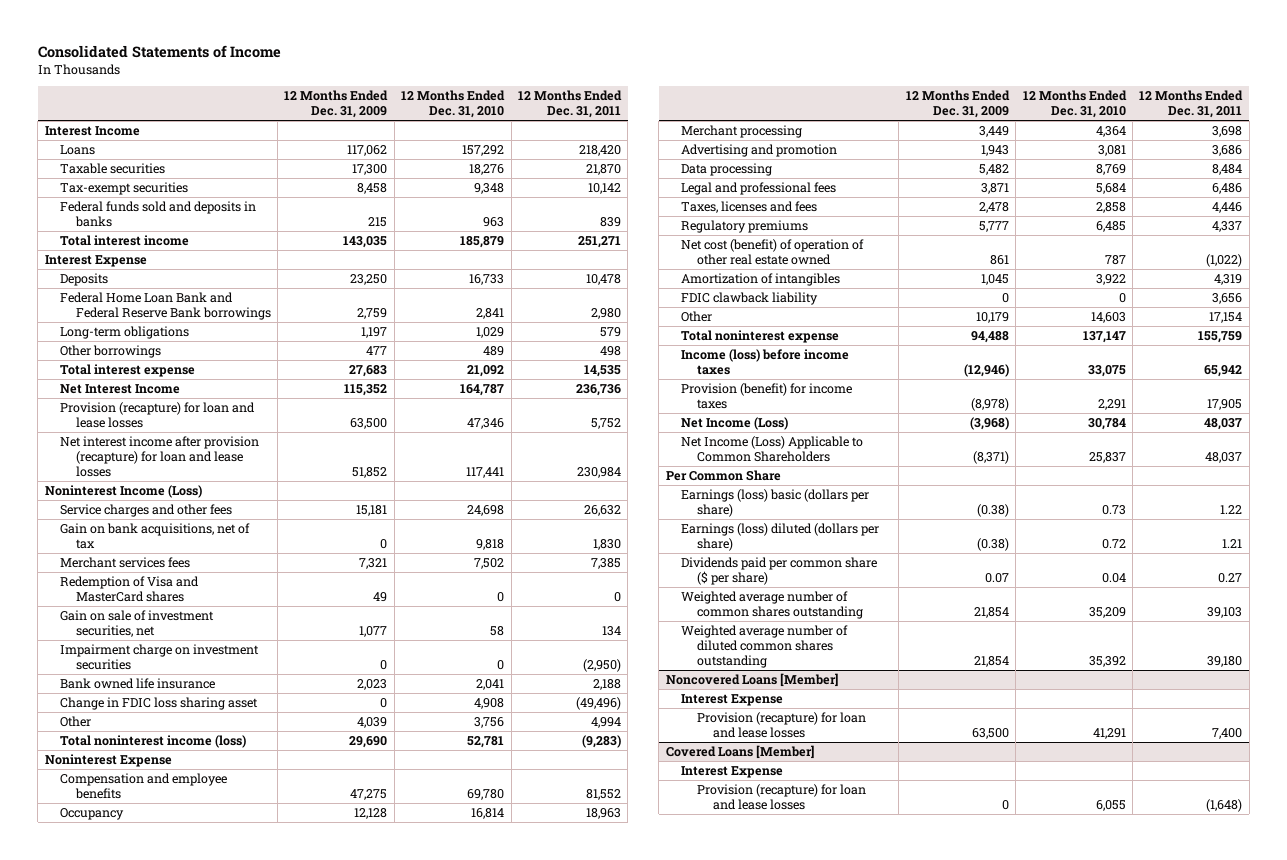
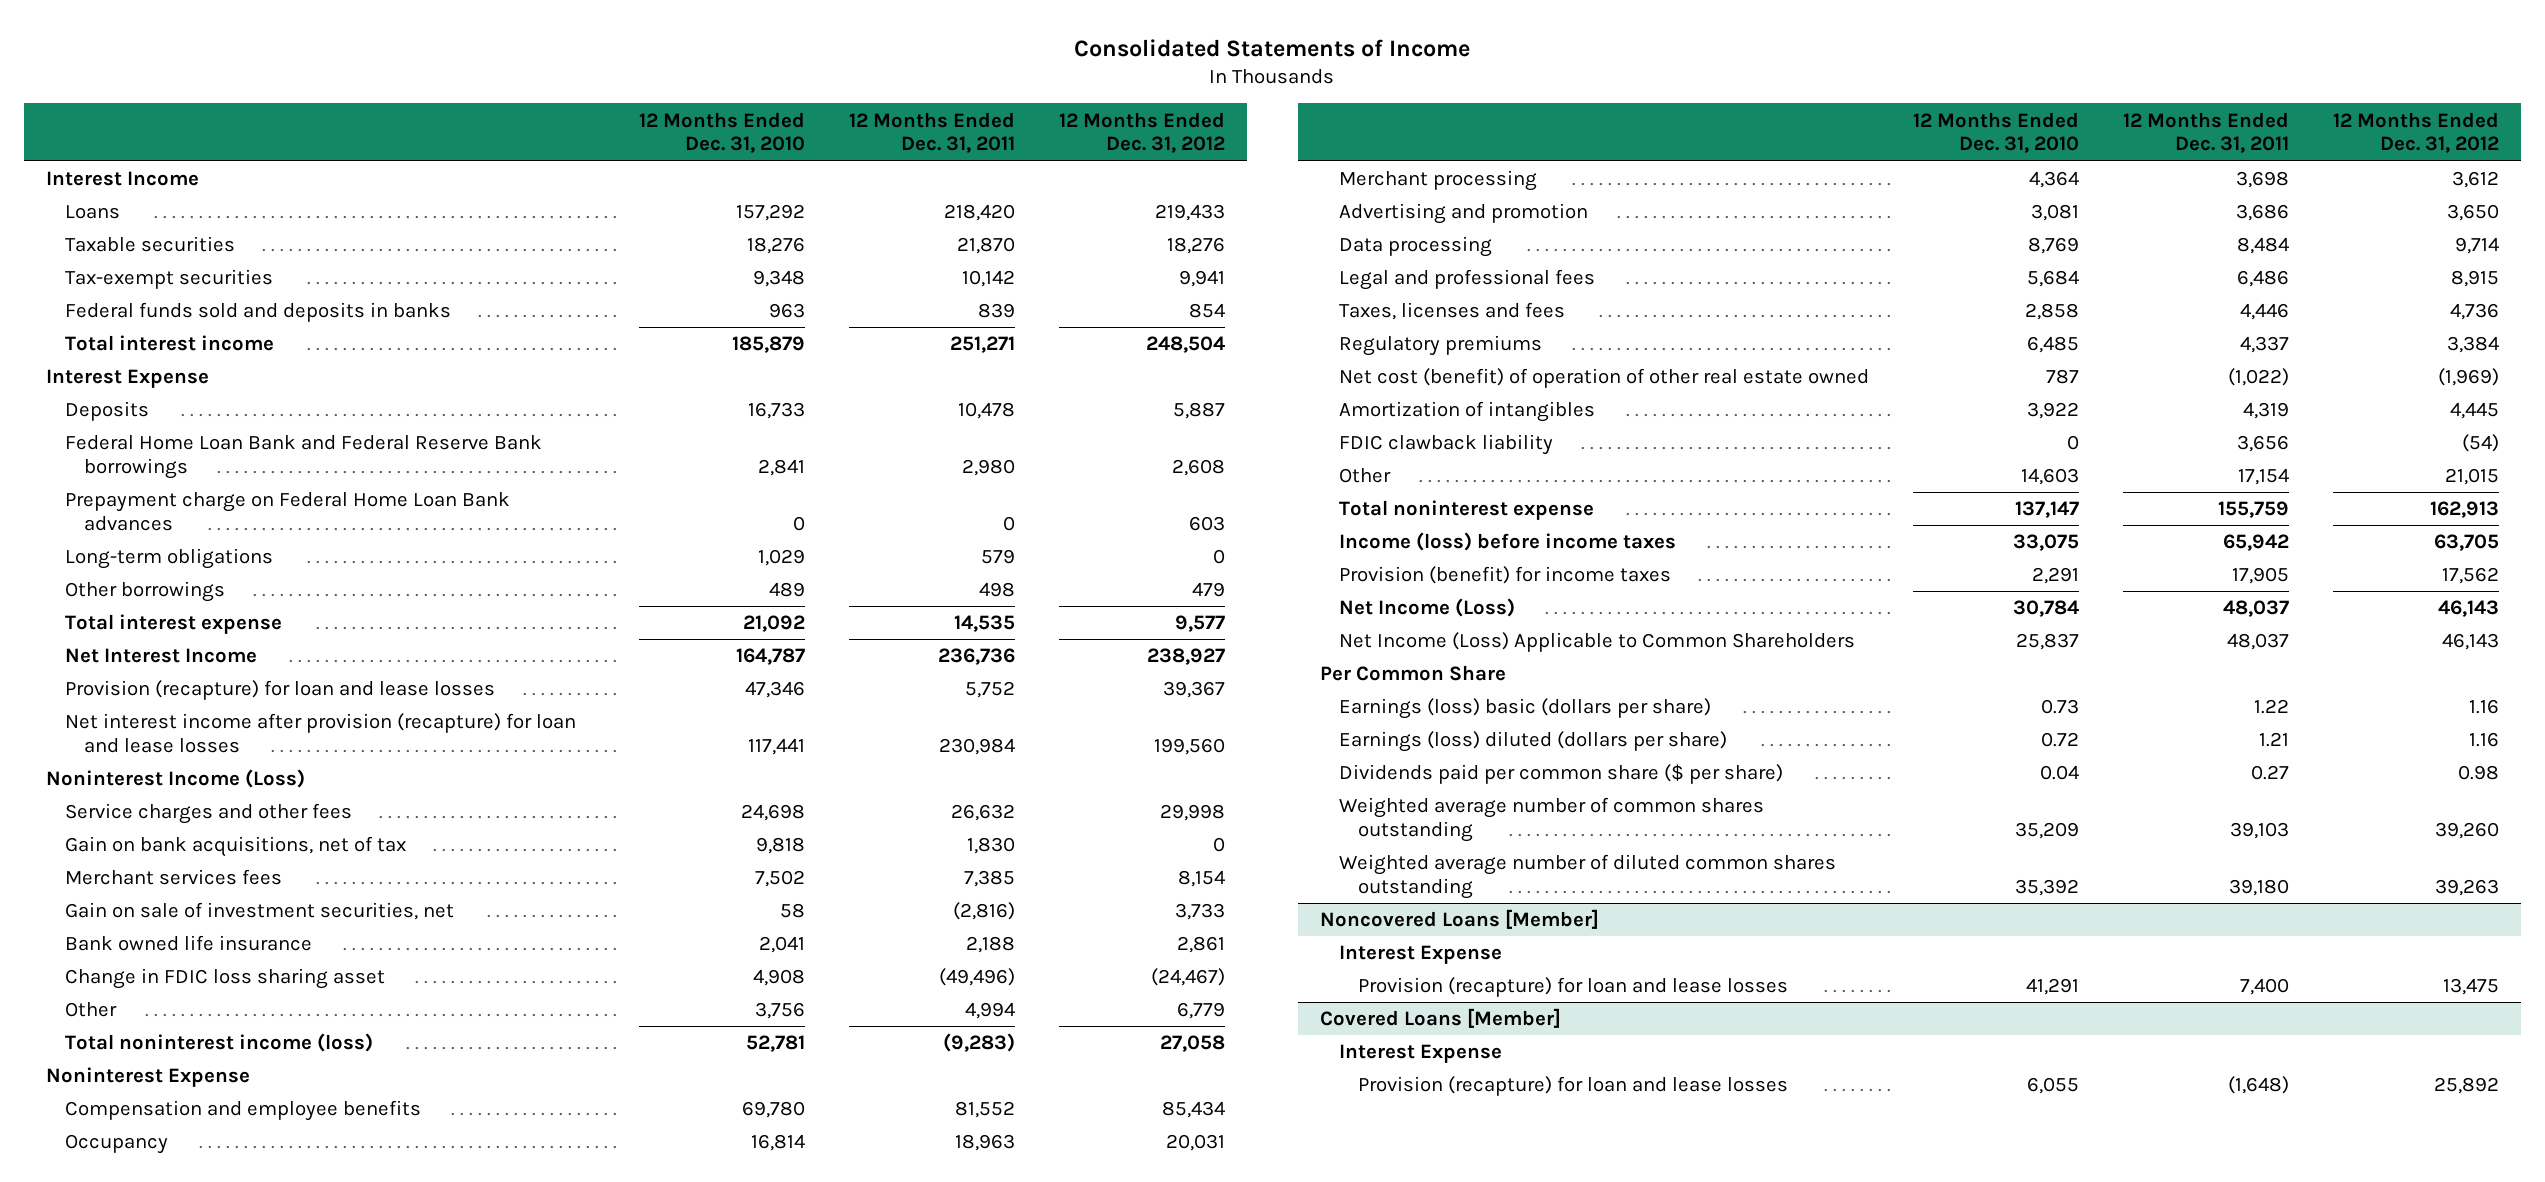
- | 12 Months Ended Dec. 31, 2009 | 12 Months Ended Dec. 31, 2010 | 12 Months Ended Dec. 31, 2011
+ | 12 Months Ended Dec. 31, 2010 | 12 Months Ended Dec. 31, 2011 | 12 Months Ended Dec. 31, 2012
+ Prepayment charge on Federal Home Loan Bank advances | 0 | 0 | 603
- Redemption of Visa and MasterCard shares | 49 | 0 | 0
- Gain on sale of investment securities, net | 1,077 | 58 | 134
- Impairment charge on investment securities | 0 | 0 | (2,950)
+ Gain on sale of investment securities, net | 58 | (2,816) | 3,733

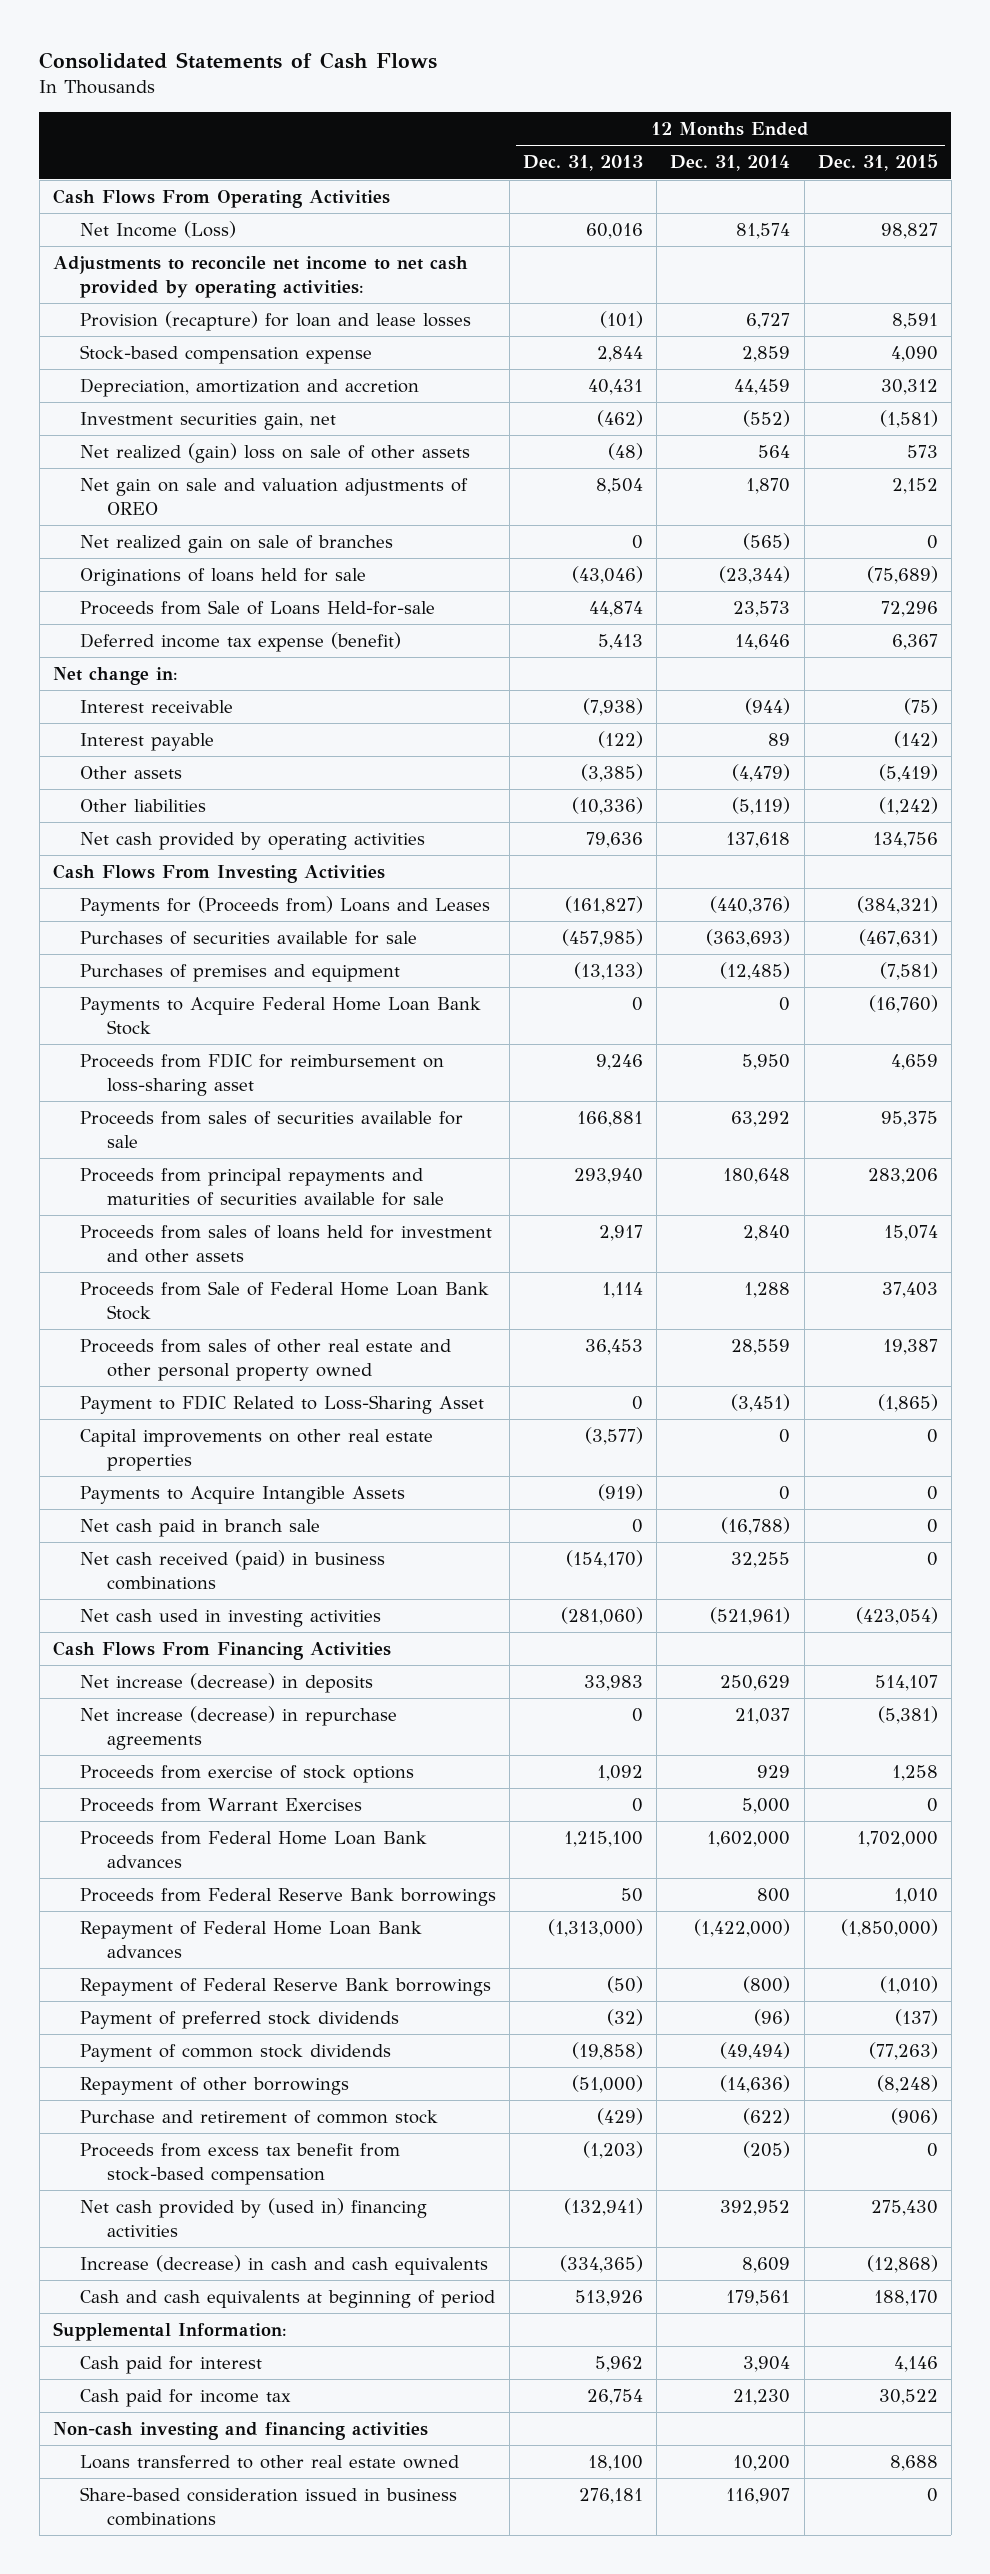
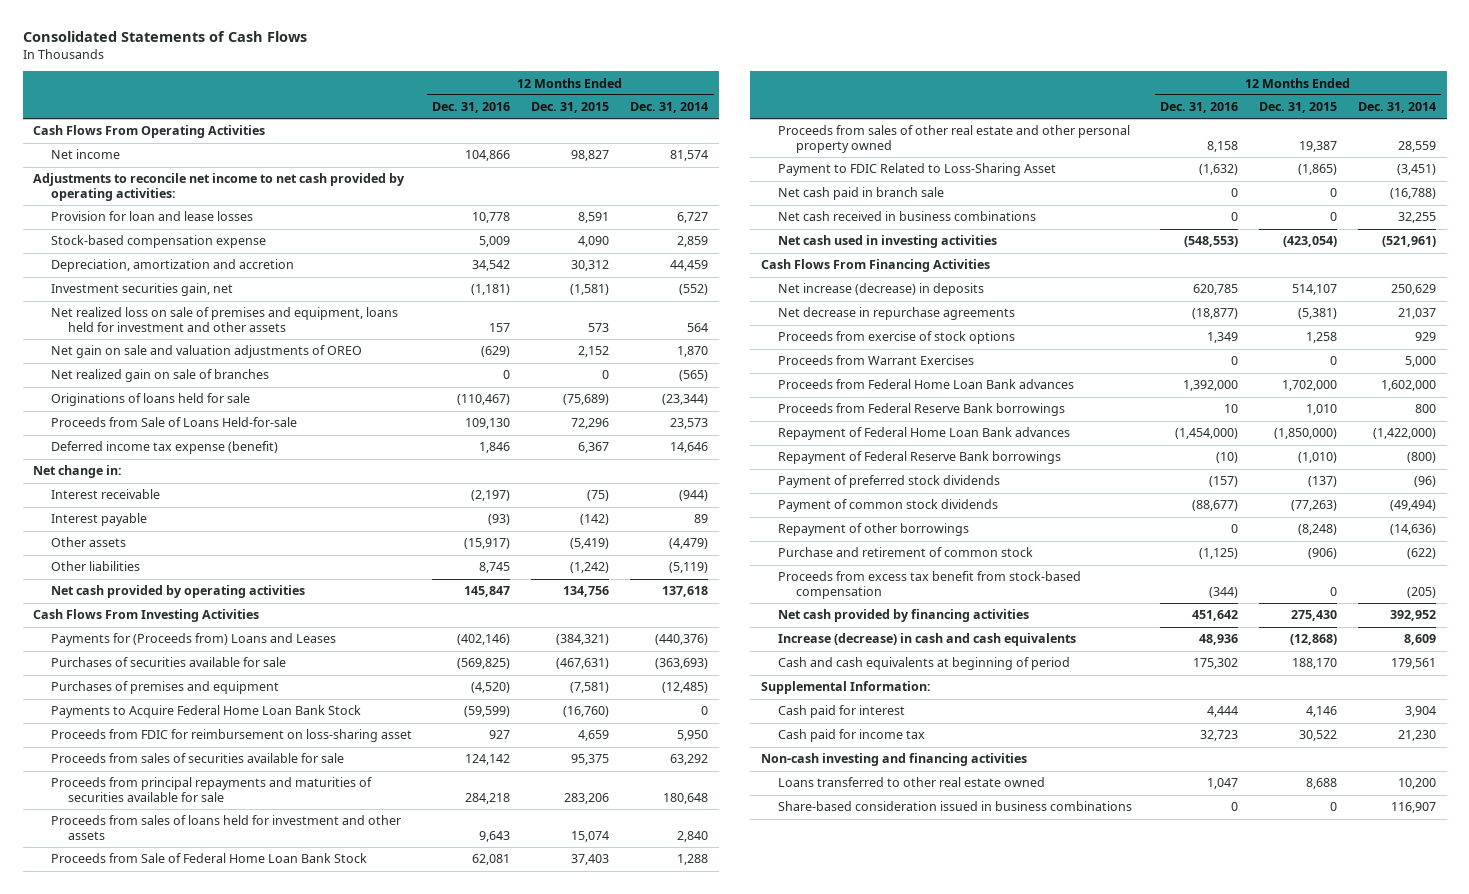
- | 12 Months Ended Dec. 31, 2013 | 12 Months Ended Dec. 31, 2014 | 12 Months Ended Dec. 31, 2015
+ | 12 Months Ended Dec. 31, 2016 | 12 Months Ended Dec. 31, 2015 | 12 Months Ended Dec. 31, 2014
- Net Income (Loss) | 60,016 | 81,574 | 98,827
+ Net income | 104,866 | 98,827 | 81,574
- Provision (recapture) for loan and lease losses | (101) | 6,727 | 8,591
+ Provision for loan and lease losses | 10,778 | 8,591 | 6,727
- Net realized (gain) loss on sale of other assets | (48) | 564 | 573
+ Net realized loss on sale of premises and equipment, loans held for investment and other assets | 157 | 573 | 564
- Capital improvements on other real estate properties | (3,577) | 0 | 0
- Payments to Acquire Intangible Assets | (919) | 0 | 0
- Net cash received (paid) in business combinations | (154,170) | 32,255 | 0
+ Net cash received in business combinations | 0 | 0 | 32,255
- Net increase (decrease) in repurchase agreements | 0 | 21,037 | (5,381)
+ Net decrease in repurchase agreements | (18,877) | (5,381) | 21,037
- Net cash provided by (used in) financing activities | (132,941) | 392,952 | 275,430
+ Net cash provided by financing activities | 451,642 | 275,430 | 392,952

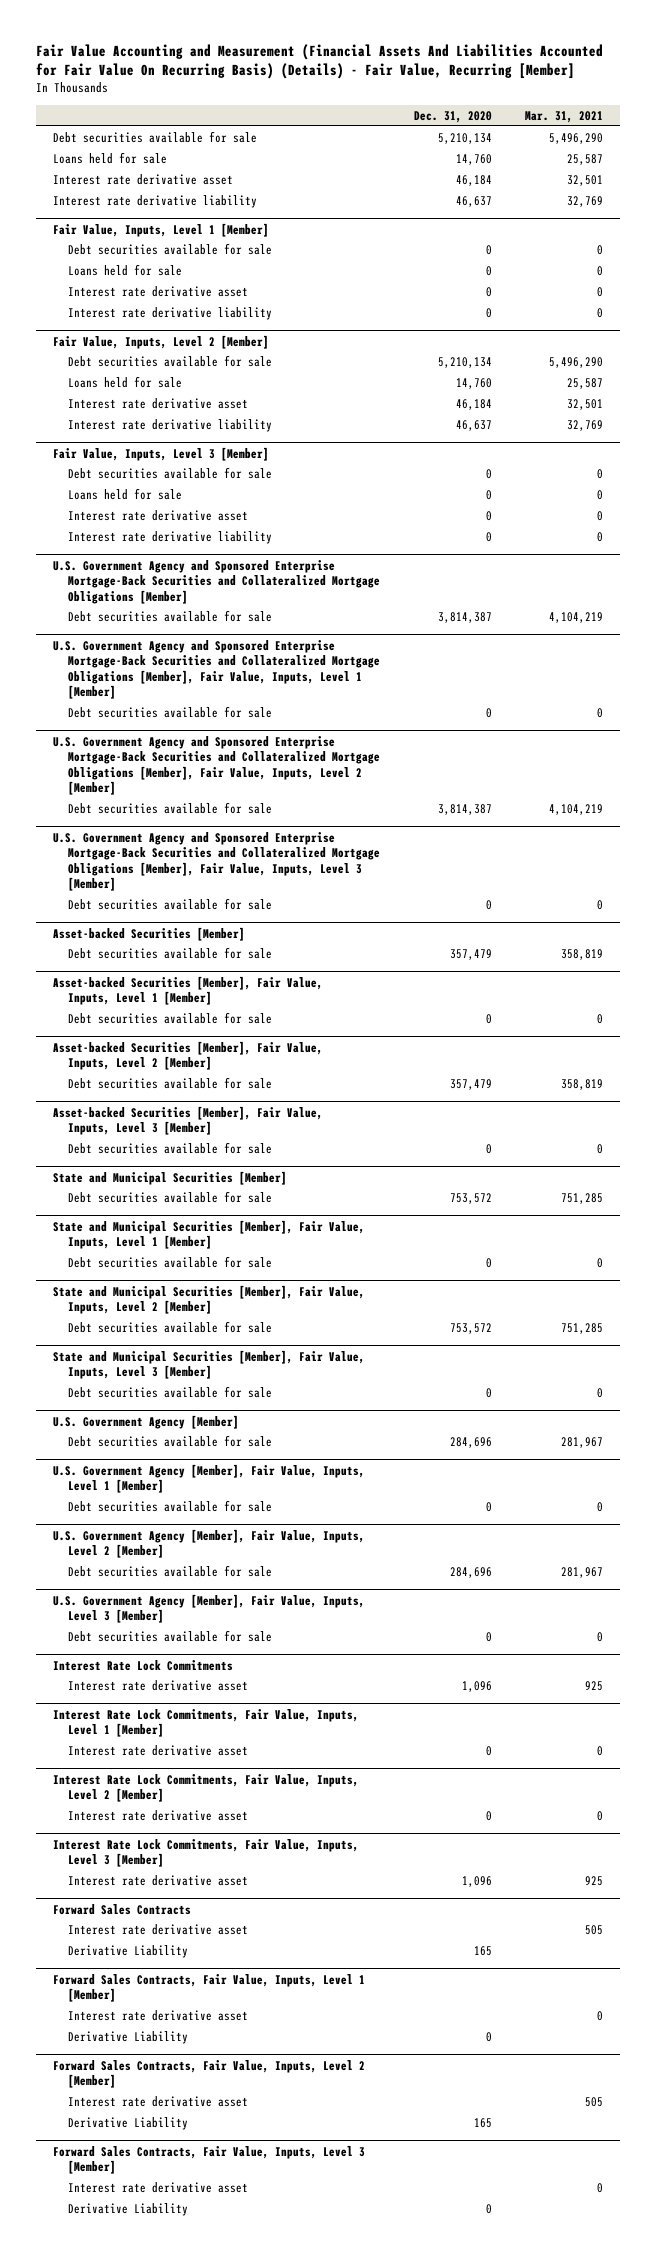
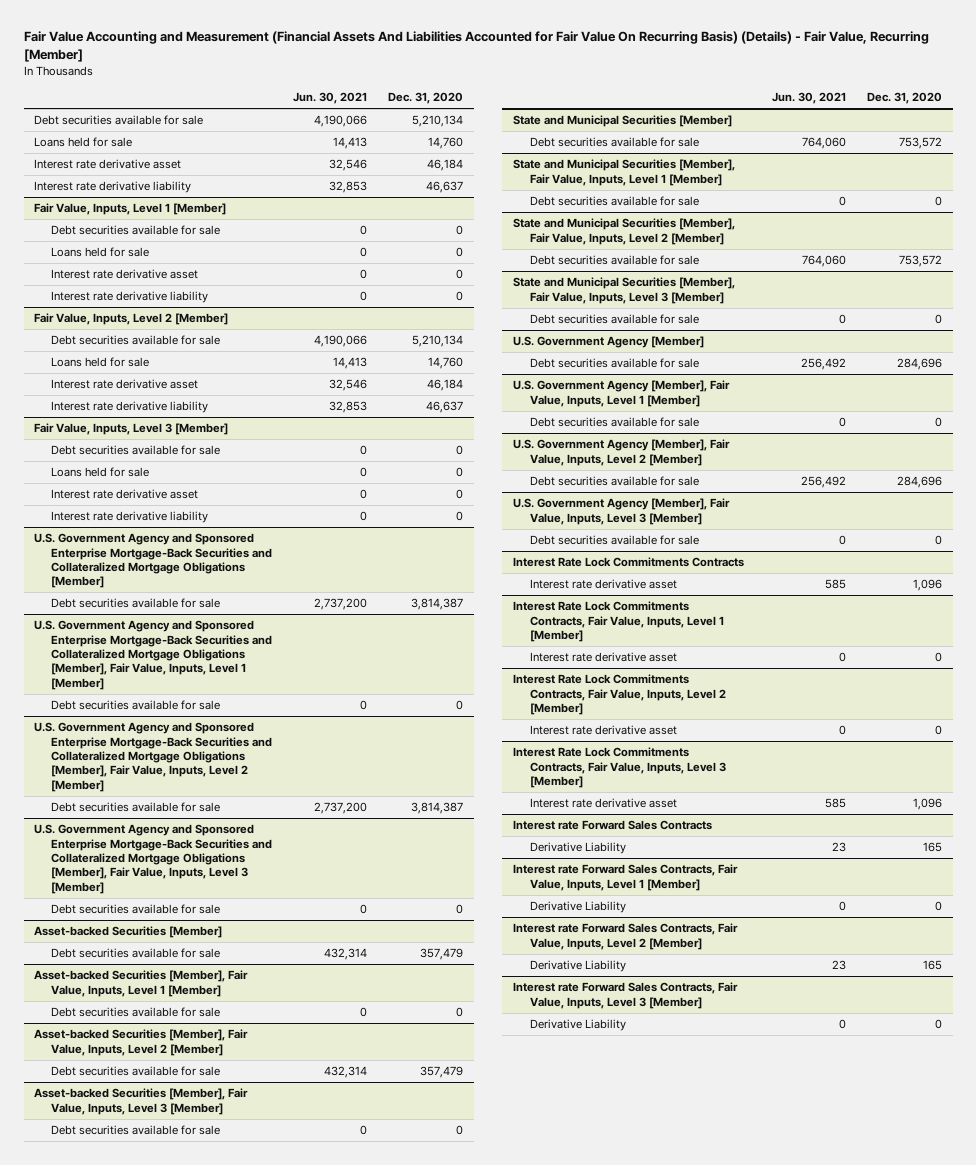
- | Dec. 31, 2020 | Mar. 31, 2021
+ | Jun. 30, 2021 | Dec. 31, 2020
- Interest Rate Lock Commitments
+ Interest Rate Lock Commitments Contracts
- Interest Rate Lock Commitments, Fair Value, Inputs, Level 1 [Member]
+ Interest Rate Lock Commitments Contracts, Fair Value, Inputs, Level 1 [Member]
- Interest Rate Lock Commitments, Fair Value, Inputs, Level 2 [Member]
+ Interest Rate Lock Commitments Contracts, Fair Value, Inputs, Level 2 [Member]
- Interest Rate Lock Commitments, Fair Value, Inputs, Level 3 [Member]
+ Interest Rate Lock Commitments Contracts, Fair Value, Inputs, Level 3 [Member]
- Forward Sales Contracts
- Interest rate derivative asset | | 505
+ Interest rate Forward Sales Contracts
- Forward Sales Contracts, Fair Value, Inputs, Level 1 [Member]
- Interest rate derivative asset | | 0
+ Interest rate Forward Sales Contracts, Fair Value, Inputs, Level 1 [Member]
- Forward Sales Contracts, Fair Value, Inputs, Level 2 [Member]
- Interest rate derivative asset | | 505
+ Interest rate Forward Sales Contracts, Fair Value, Inputs, Level 2 [Member]
- Forward Sales Contracts, Fair Value, Inputs, Level 3 [Member]
- Interest rate derivative asset | | 0
+ Interest rate Forward Sales Contracts, Fair Value, Inputs, Level 3 [Member]

